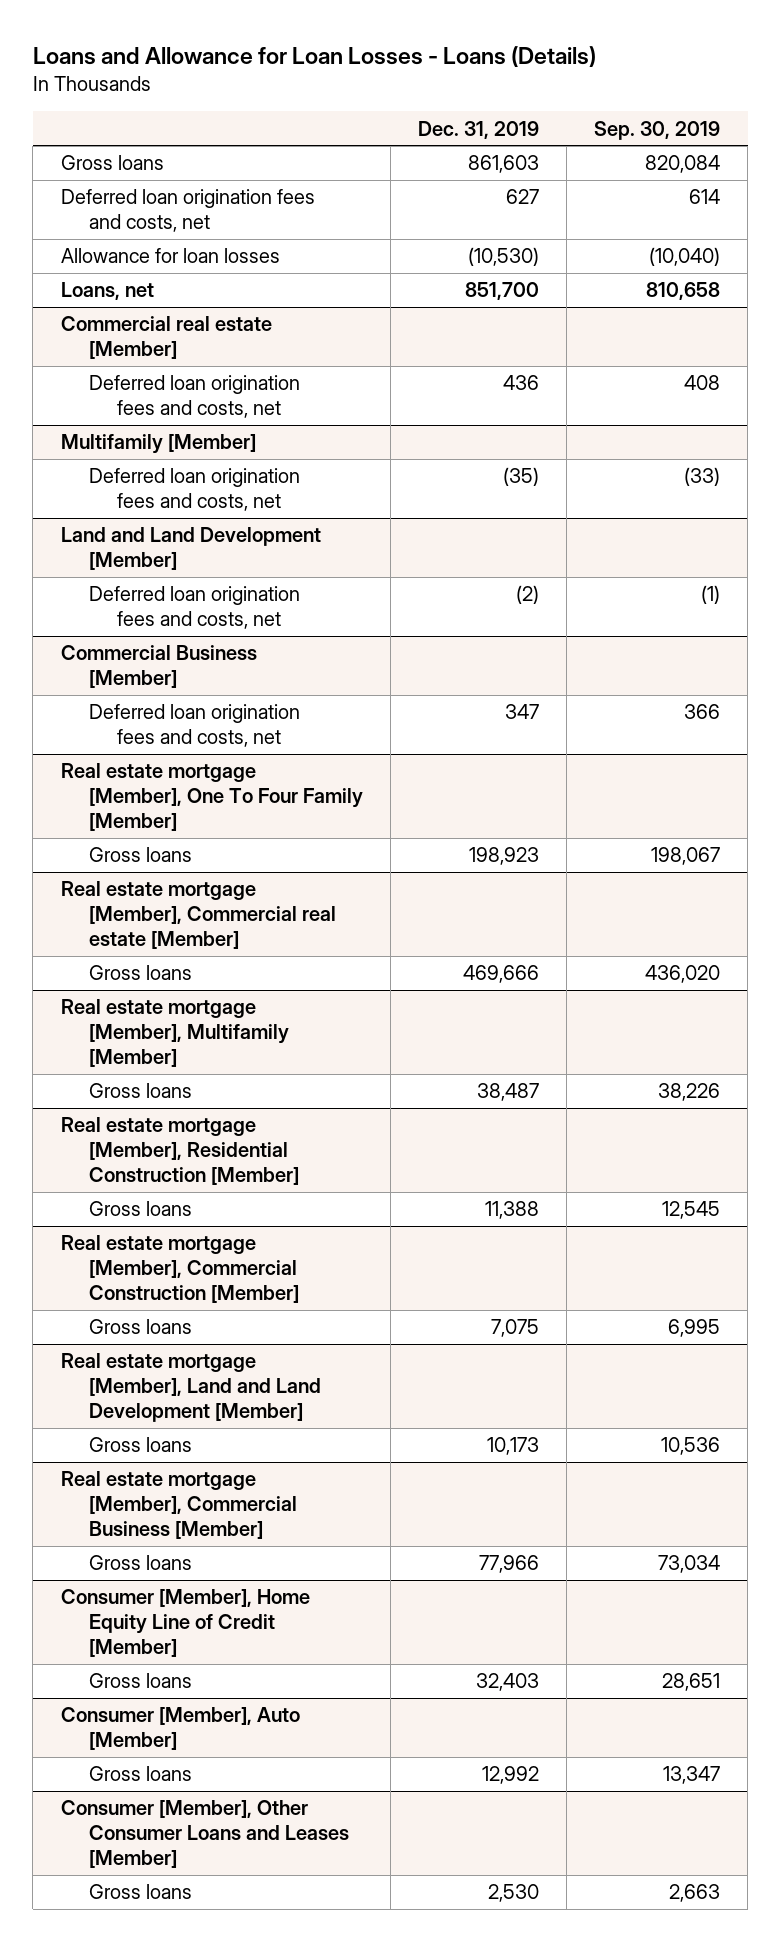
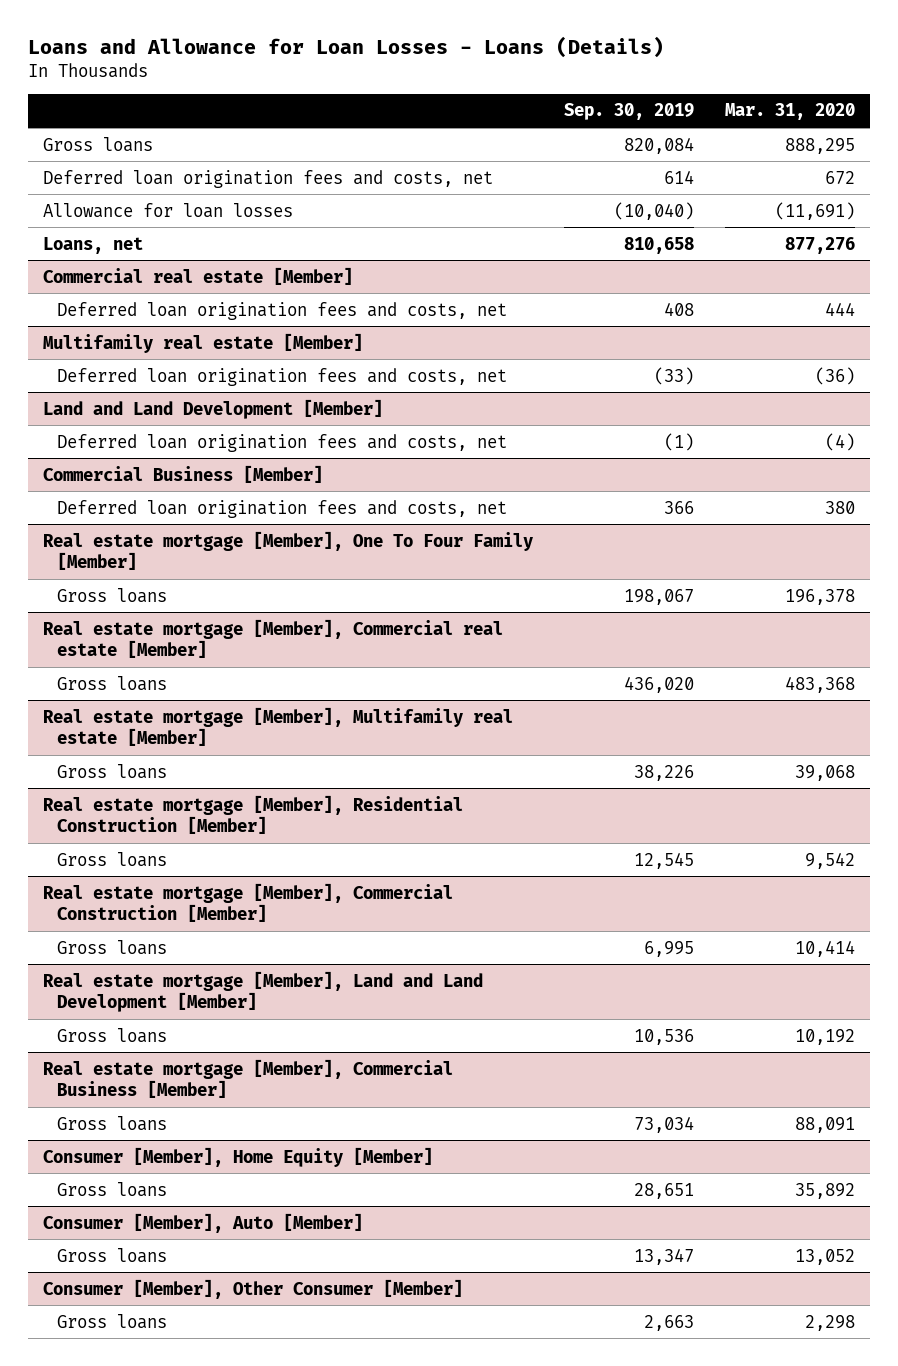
- | Dec. 31, 2019 | Sep. 30, 2019
+ | Sep. 30, 2019 | Mar. 31, 2020
- Multifamily [Member]
+ Multifamily real estate [Member]
- Real estate mortgage [Member], Multifamily [Member]
+ Real estate mortgage [Member], Multifamily real estate [Member]
- Consumer [Member], Home Equity Line of Credit [Member]
+ Consumer [Member], Home Equity [Member]
- Consumer [Member], Other Consumer Loans and Leases [Member]
+ Consumer [Member], Other Consumer [Member]

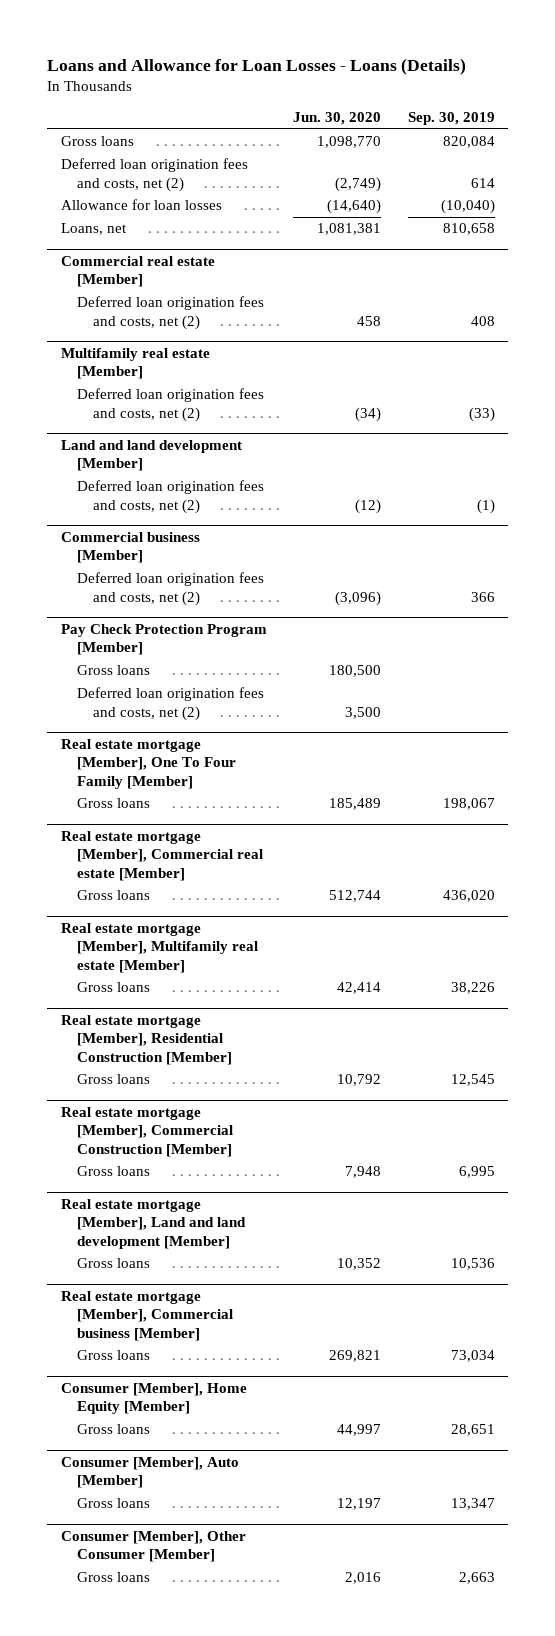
- | Sep. 30, 2019 | Mar. 31, 2020
+ | Jun. 30, 2020 | Sep. 30, 2019
- Deferred loan origination fees and costs, net | 614 | 672
+ Deferred loan origination fees and costs, net (2) | (2,749) | 614
@ Commercial real estate [Member]
- Deferred loan origination fees and costs, net | 408 | 444
+ Deferred loan origination fees and costs, net (2) | 458 | 408
@ Multifamily real estate [Member]
- Deferred loan origination fees and costs, net | (33) | (36)
- Land and Land Development [Member]
- Deferred loan origination fees and costs, net | (1) | (4)
- Commercial Business [Member]
- Deferred loan origination fees and costs, net | 366 | 380
@ Multifamily real estate [Member]
+ Deferred loan origination fees and costs, net (2) | (34) | (33)
+ Land and land development [Member]
+ Deferred loan origination fees and costs, net (2) | (12) | (1)
+ Commercial business [Member]
+ Deferred loan origination fees and costs, net (2) | (3,096) | 366
+ Pay Check Protection Program [Member]
+ Gross loans | 180,500 |
+ Deferred loan origination fees and costs, net (2) | 3,500 |
- Real estate mortgage [Member], Land and Land Development [Member]
+ Real estate mortgage [Member], Land and land development [Member]
- Real estate mortgage [Member], Commercial Business [Member]
+ Real estate mortgage [Member], Commercial business [Member]

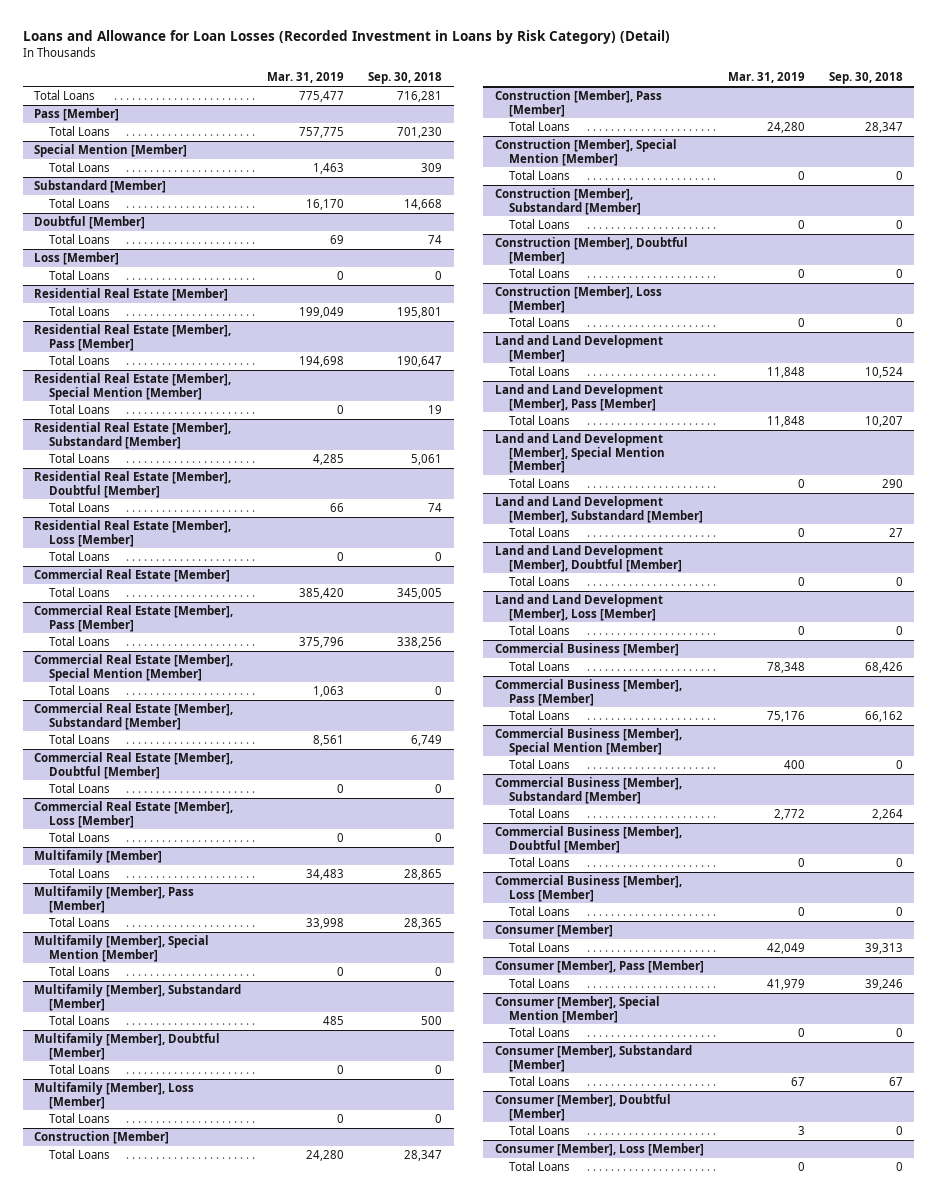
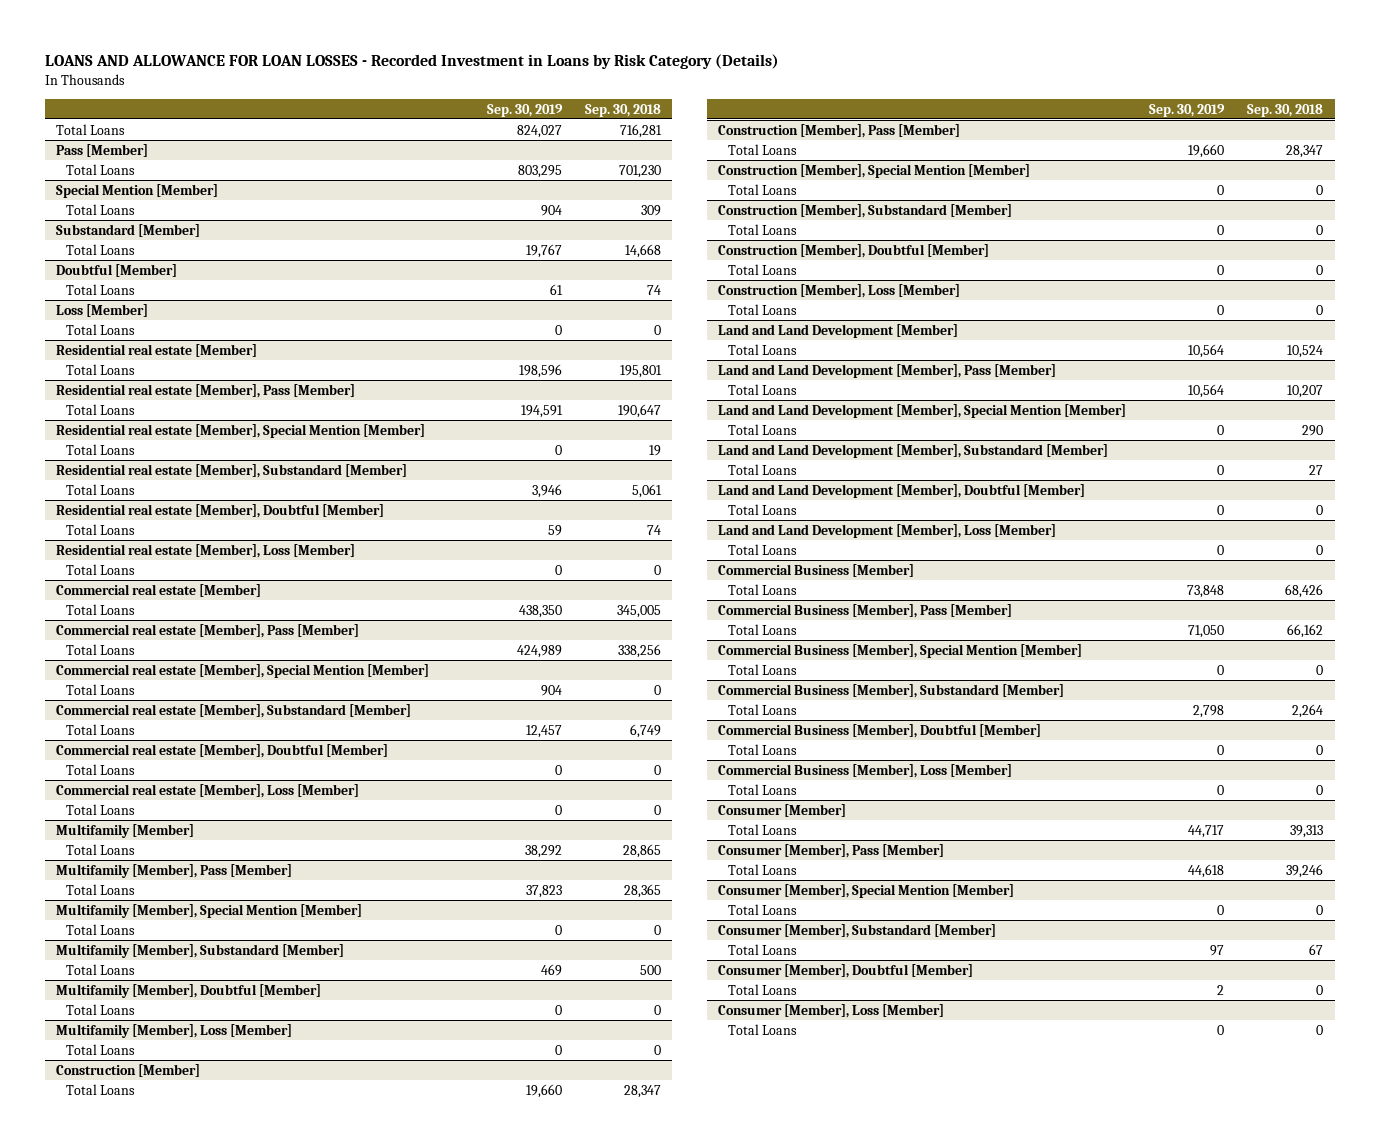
- Loans and Allowance for Loan Losses (Recorded Investment in Loans by Risk Category) (Detail)
+ LOANS AND ALLOWANCE FOR LOAN LOSSES - Recorded Investment in Loans by Risk Category (Details)
- | Mar. 31, 2019 | Sep. 30, 2018
+ | Sep. 30, 2019 | Sep. 30, 2018
- Residential Real Estate [Member]
+ Residential real estate [Member]
- Residential Real Estate [Member], Pass [Member]
+ Residential real estate [Member], Pass [Member]
- Residential Real Estate [Member], Special Mention [Member]
+ Residential real estate [Member], Special Mention [Member]
- Residential Real Estate [Member], Substandard [Member]
+ Residential real estate [Member], Substandard [Member]
- Residential Real Estate [Member], Doubtful [Member]
+ Residential real estate [Member], Doubtful [Member]
- Residential Real Estate [Member], Loss [Member]
+ Residential real estate [Member], Loss [Member]
- Commercial Real Estate [Member]
+ Commercial real estate [Member]
- Commercial Real Estate [Member], Pass [Member]
+ Commercial real estate [Member], Pass [Member]
- Commercial Real Estate [Member], Special Mention [Member]
+ Commercial real estate [Member], Special Mention [Member]
- Commercial Real Estate [Member], Substandard [Member]
+ Commercial real estate [Member], Substandard [Member]
- Commercial Real Estate [Member], Doubtful [Member]
+ Commercial real estate [Member], Doubtful [Member]
- Commercial Real Estate [Member], Loss [Member]
+ Commercial real estate [Member], Loss [Member]

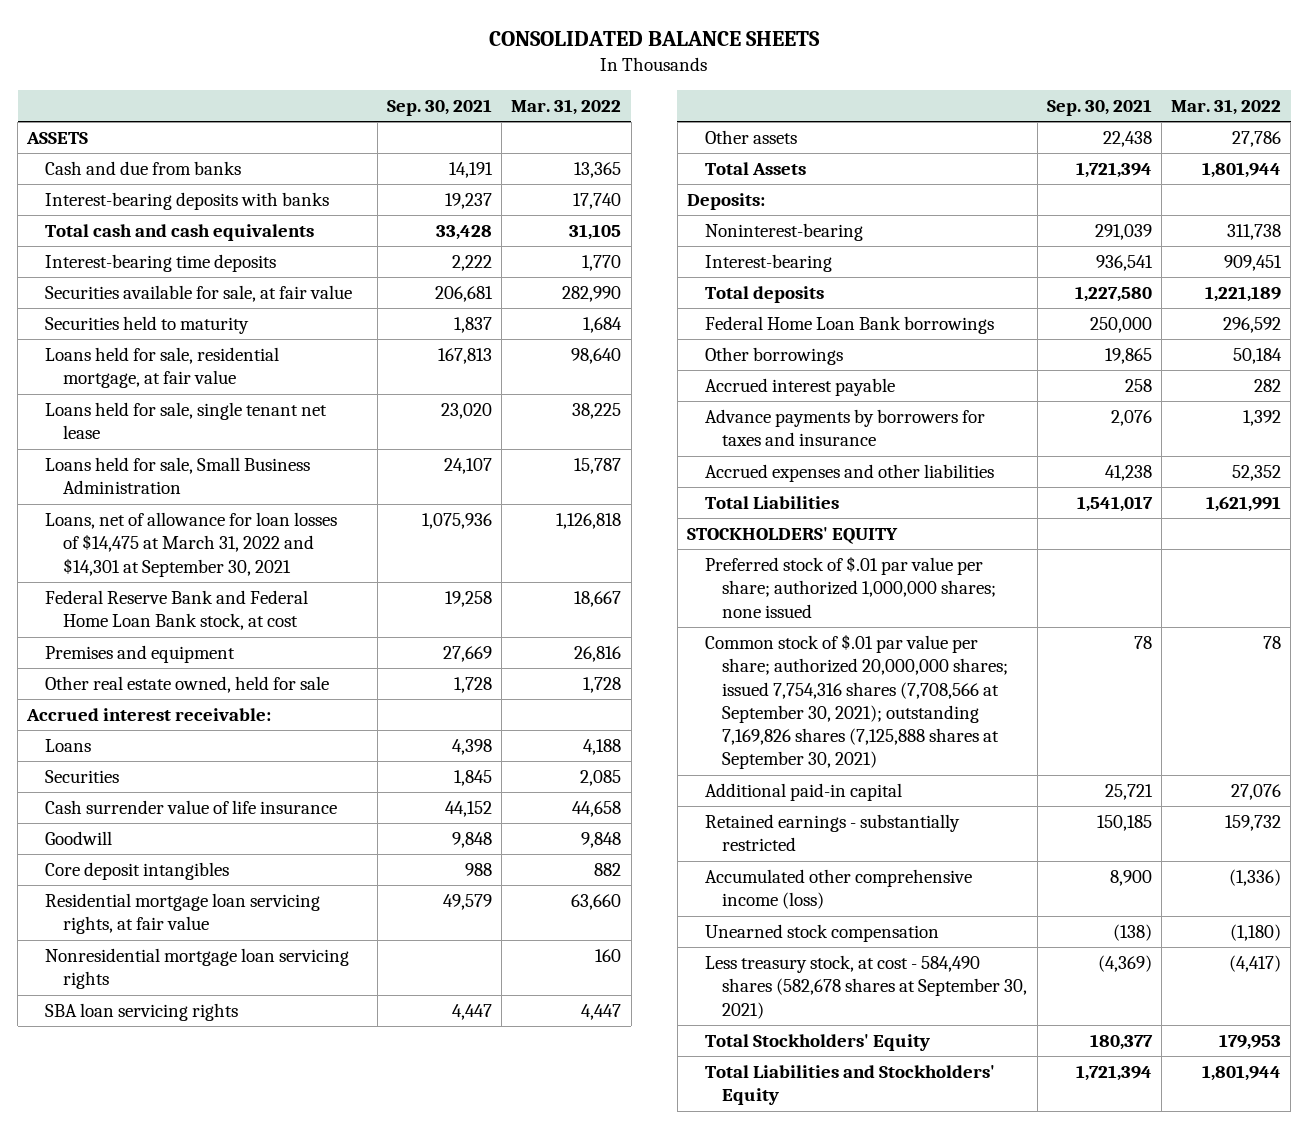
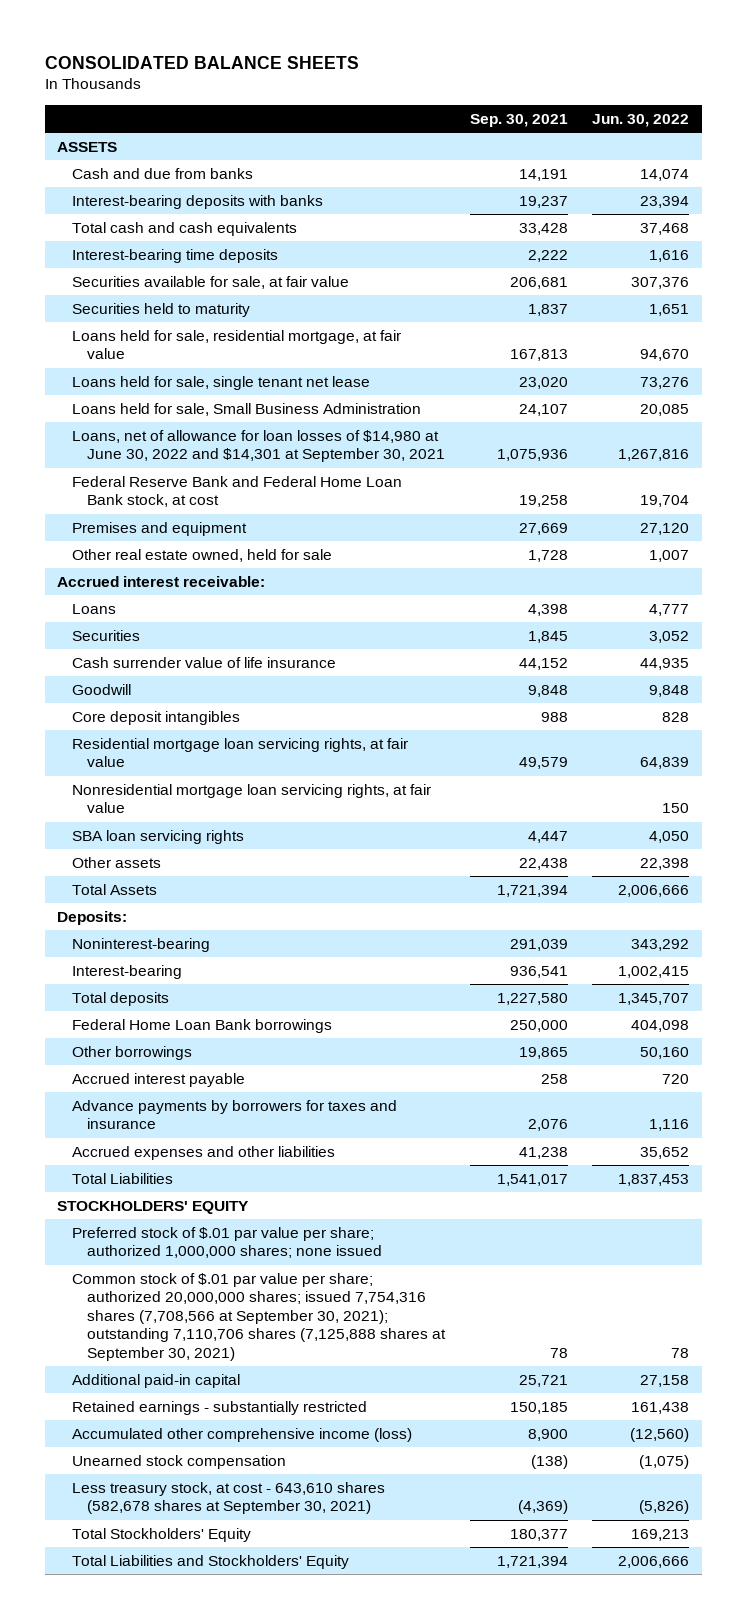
- | Sep. 30, 2021 | Mar. 31, 2022
+ | Sep. 30, 2021 | Jun. 30, 2022
- Loans, net of allowance for loan losses of $14,475 at March 31, 2022 and $14,301 at September 30, 2021 | 1,075,936 | 1,126,818
+ Loans, net of allowance for loan losses of $14,980 at June 30, 2022 and $14,301 at September 30, 2021 | 1,075,936 | 1,267,816
- Nonresidential mortgage loan servicing rights | | 160
+ Nonresidential mortgage loan servicing rights, at fair value | | 150
- Common stock of $.01 par value per share; authorized 20,000,000 shares; issued 7,754,316 shares (7,708,566 at September 30, 2021); outstanding 7,169,826 shares (7,125,888 shares at September 30, 2021) | 78 | 78
+ Common stock of $.01 par value per share; authorized 20,000,000 shares; issued 7,754,316 shares (7,708,566 at September 30, 2021); outstanding 7,110,706 shares (7,125,888 shares at September 30, 2021) | 78 | 78
- Less treasury stock, at cost - 584,490 shares (582,678 shares at September 30, 2021) | (4,369) | (4,417)
+ Less treasury stock, at cost - 643,610 shares (582,678 shares at September 30, 2021) | (4,369) | (5,826)

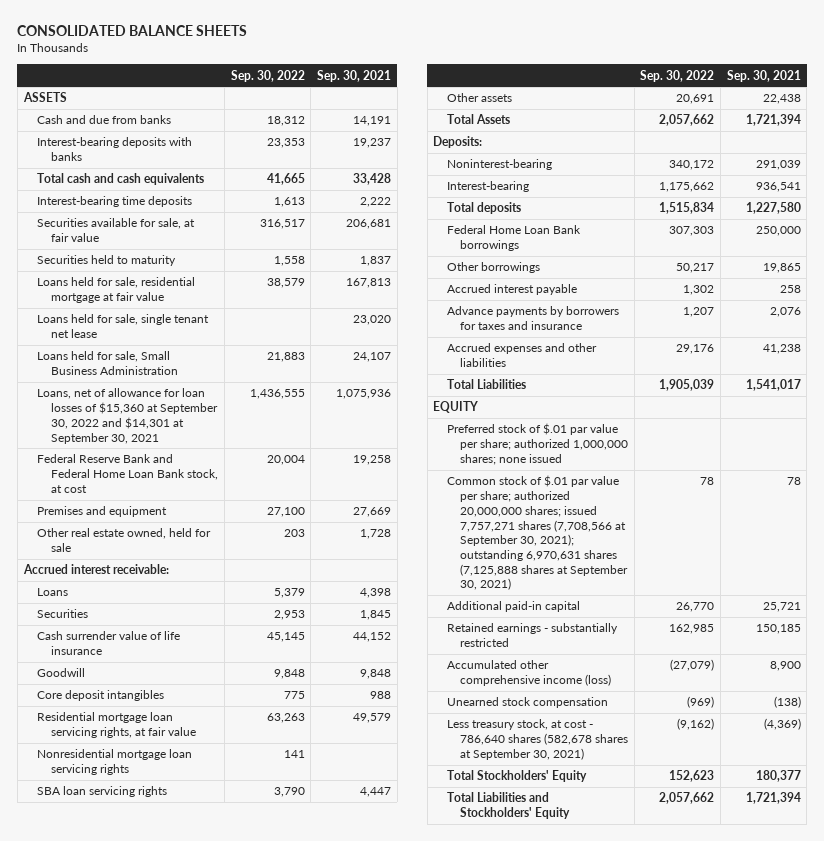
- | Sep. 30, 2021 | Jun. 30, 2022
+ | Sep. 30, 2022 | Sep. 30, 2021
- Loans held for sale, residential mortgage, at fair value | 167,813 | 94,670
+ Loans held for sale, residential mortgage at fair value | 38,579 | 167,813
- Loans, net of allowance for loan losses of $14,980 at June 30, 2022 and $14,301 at September 30, 2021 | 1,075,936 | 1,267,816
+ Loans, net of allowance for loan losses of $15,360 at September 30, 2022 and $14,301 at September 30, 2021 | 1,436,555 | 1,075,936
- Nonresidential mortgage loan servicing rights, at fair value | | 150
+ Nonresidential mortgage loan servicing rights | 141 |
- STOCKHOLDERS' EQUITY
+ EQUITY
- Common stock of $.01 par value per share; authorized 20,000,000 shares; issued 7,754,316 shares (7,708,566 at September 30, 2021); outstanding 7,110,706 shares (7,125,888 shares at September 30, 2021) | 78 | 78
+ Common stock of $.01 par value per share; authorized 20,000,000 shares; issued 7,757,271 shares (7,708,566 at September 30, 2021); outstanding 6,970,631 shares (7,125,888 shares at September 30, 2021) | 78 | 78
- Less treasury stock, at cost - 643,610 shares (582,678 shares at September 30, 2021) | (4,369) | (5,826)
+ Less treasury stock, at cost - 786,640 shares (582,678 shares at September 30, 2021) | (9,162) | (4,369)

